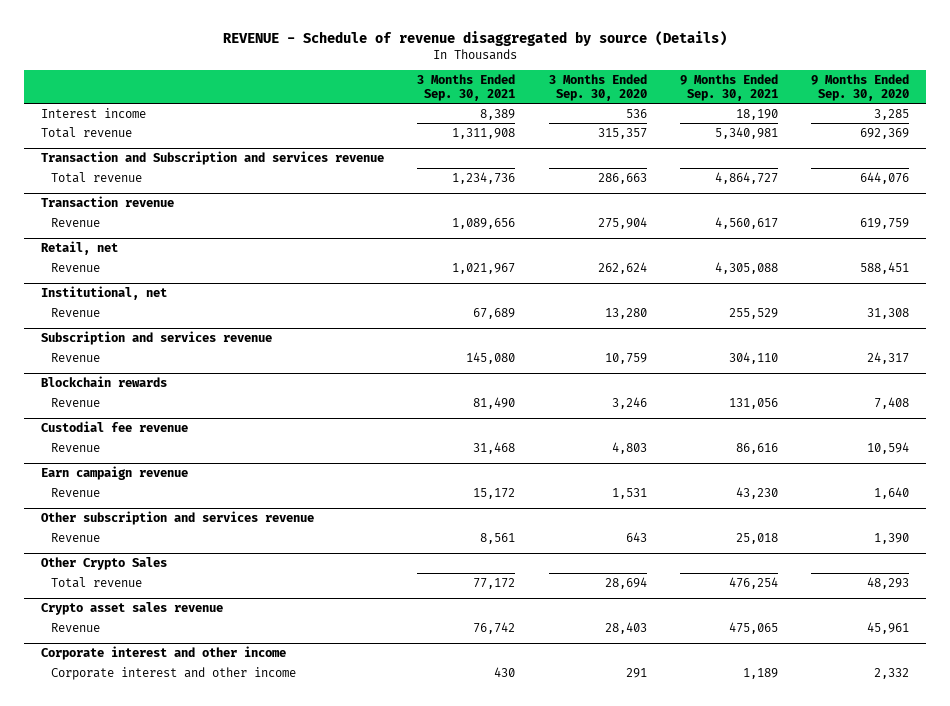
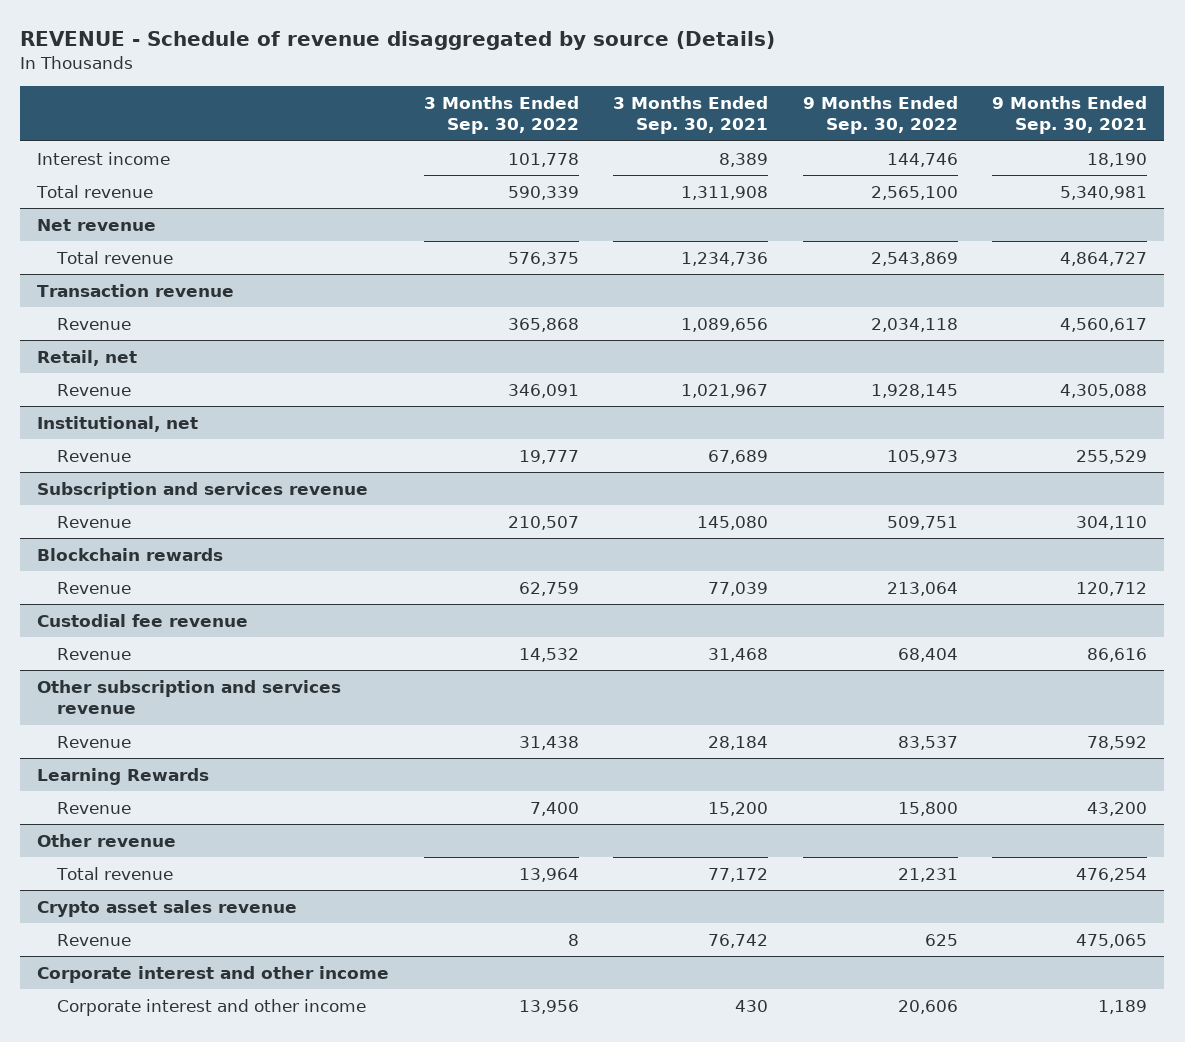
- | 3 Months Ended Sep. 30, 2021 | 3 Months Ended Sep. 30, 2020 | 9 Months Ended Sep. 30, 2021 | 9 Months Ended Sep. 30, 2020
+ | 3 Months Ended Sep. 30, 2022 | 3 Months Ended Sep. 30, 2021 | 9 Months Ended Sep. 30, 2022 | 9 Months Ended Sep. 30, 2021
- Transaction and Subscription and services revenue
+ Net revenue
@ Blockchain rewards
- Revenue | 81,490 | 3,246 | 131,056 | 7,408
+ Revenue | 62,759 | 77,039 | 213,064 | 120,712
- Earn campaign revenue
- Revenue | 15,172 | 1,531 | 43,230 | 1,640
@ Other subscription and services revenue
- Revenue | 8,561 | 643 | 25,018 | 1,390
- Other Crypto Sales
@ Other subscription and services revenue
+ Revenue | 31,438 | 28,184 | 83,537 | 78,592
+ Learning Rewards
+ Revenue | 7,400 | 15,200 | 15,800 | 43,200
+ Other revenue

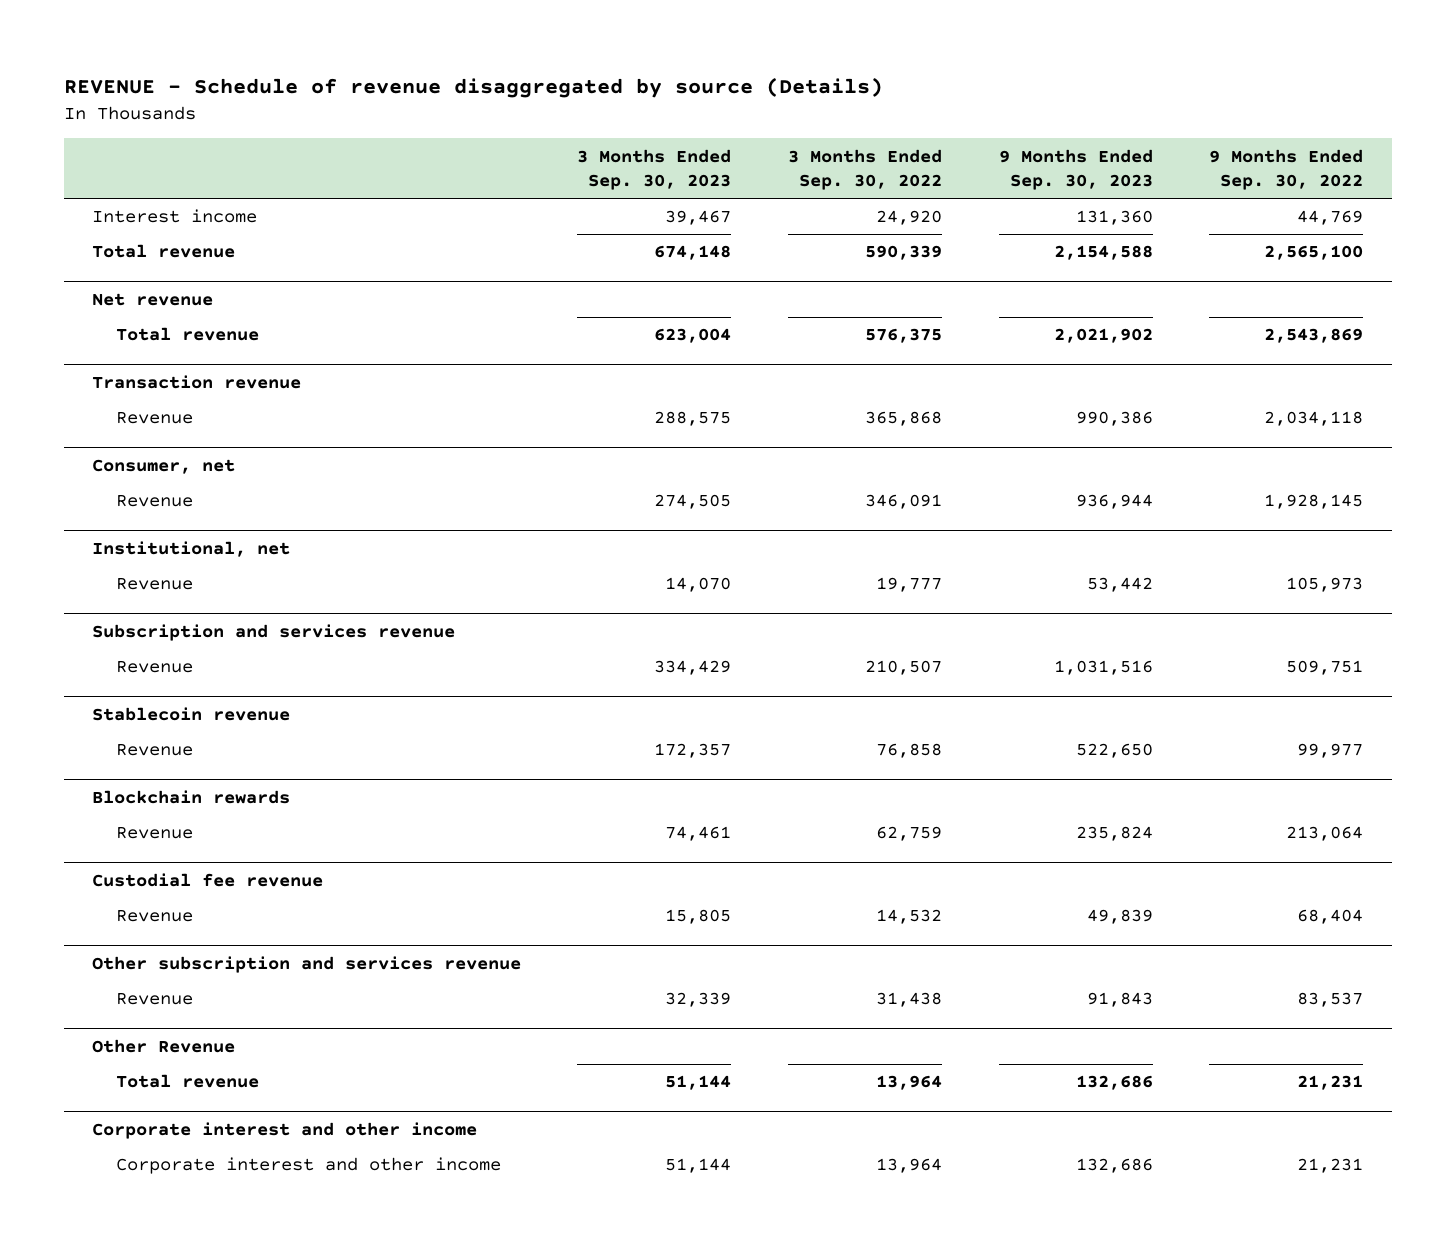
- | 3 Months Ended Sep. 30, 2022 | 3 Months Ended Sep. 30, 2021 | 9 Months Ended Sep. 30, 2022 | 9 Months Ended Sep. 30, 2021
+ | 3 Months Ended Sep. 30, 2023 | 3 Months Ended Sep. 30, 2022 | 9 Months Ended Sep. 30, 2023 | 9 Months Ended Sep. 30, 2022
- Interest income | 101,778 | 8,389 | 144,746 | 18,190
+ Interest income | 39,467 | 24,920 | 131,360 | 44,769
- Retail, net
+ Consumer, net
+ Stablecoin revenue
+ Revenue | 172,357 | 76,858 | 522,650 | 99,977
- Learning Rewards
- Revenue | 7,400 | 15,200 | 15,800 | 43,200
- Other revenue
+ Other Revenue
- Crypto asset sales revenue
- Revenue | 8 | 76,742 | 625 | 475,065
@ Corporate interest and other income
- Corporate interest and other income | 13,956 | 430 | 20,606 | 1,189
+ Corporate interest and other income | 51,144 | 13,964 | 132,686 | 21,231

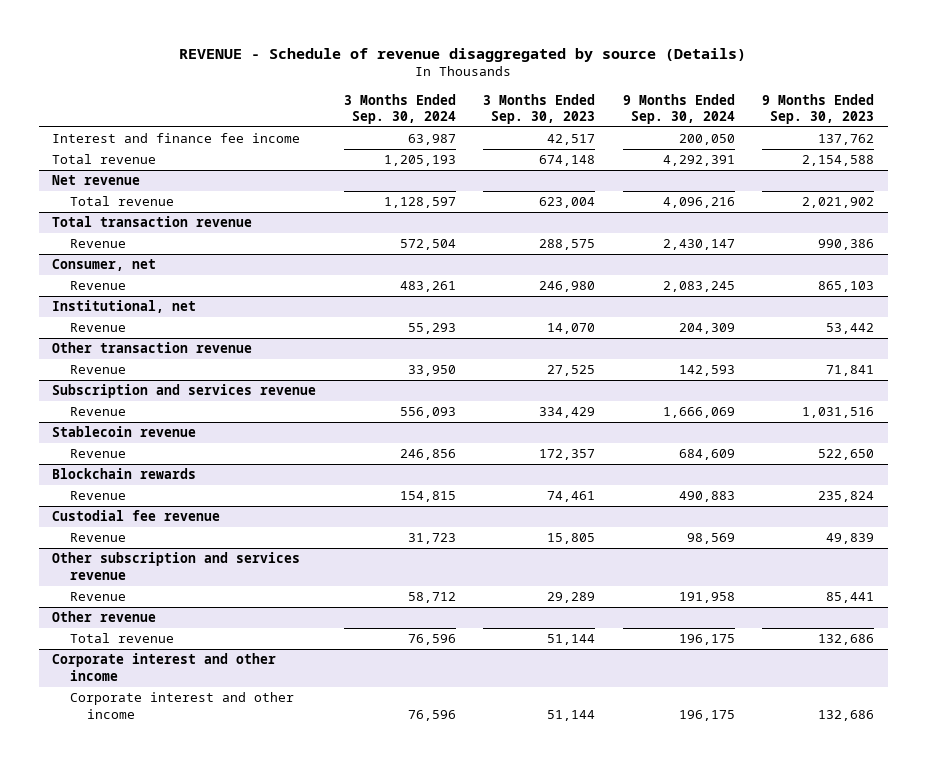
- | 3 Months Ended Sep. 30, 2023 | 3 Months Ended Sep. 30, 2022 | 9 Months Ended Sep. 30, 2023 | 9 Months Ended Sep. 30, 2022
+ | 3 Months Ended Sep. 30, 2024 | 3 Months Ended Sep. 30, 2023 | 9 Months Ended Sep. 30, 2024 | 9 Months Ended Sep. 30, 2023
- Interest income | 39,467 | 24,920 | 131,360 | 44,769
+ Interest and finance fee income | 63,987 | 42,517 | 200,050 | 137,762
- Transaction revenue
+ Total transaction revenue
@ Consumer, net
- Revenue | 274,505 | 346,091 | 936,944 | 1,928,145
+ Revenue | 483,261 | 246,980 | 2,083,245 | 865,103
+ Other transaction revenue
+ Revenue | 33,950 | 27,525 | 142,593 | 71,841
@ Other subscription and services revenue
- Revenue | 32,339 | 31,438 | 91,843 | 83,537
- Other Revenue
@ Other subscription and services revenue
+ Revenue | 58,712 | 29,289 | 191,958 | 85,441
+ Other revenue

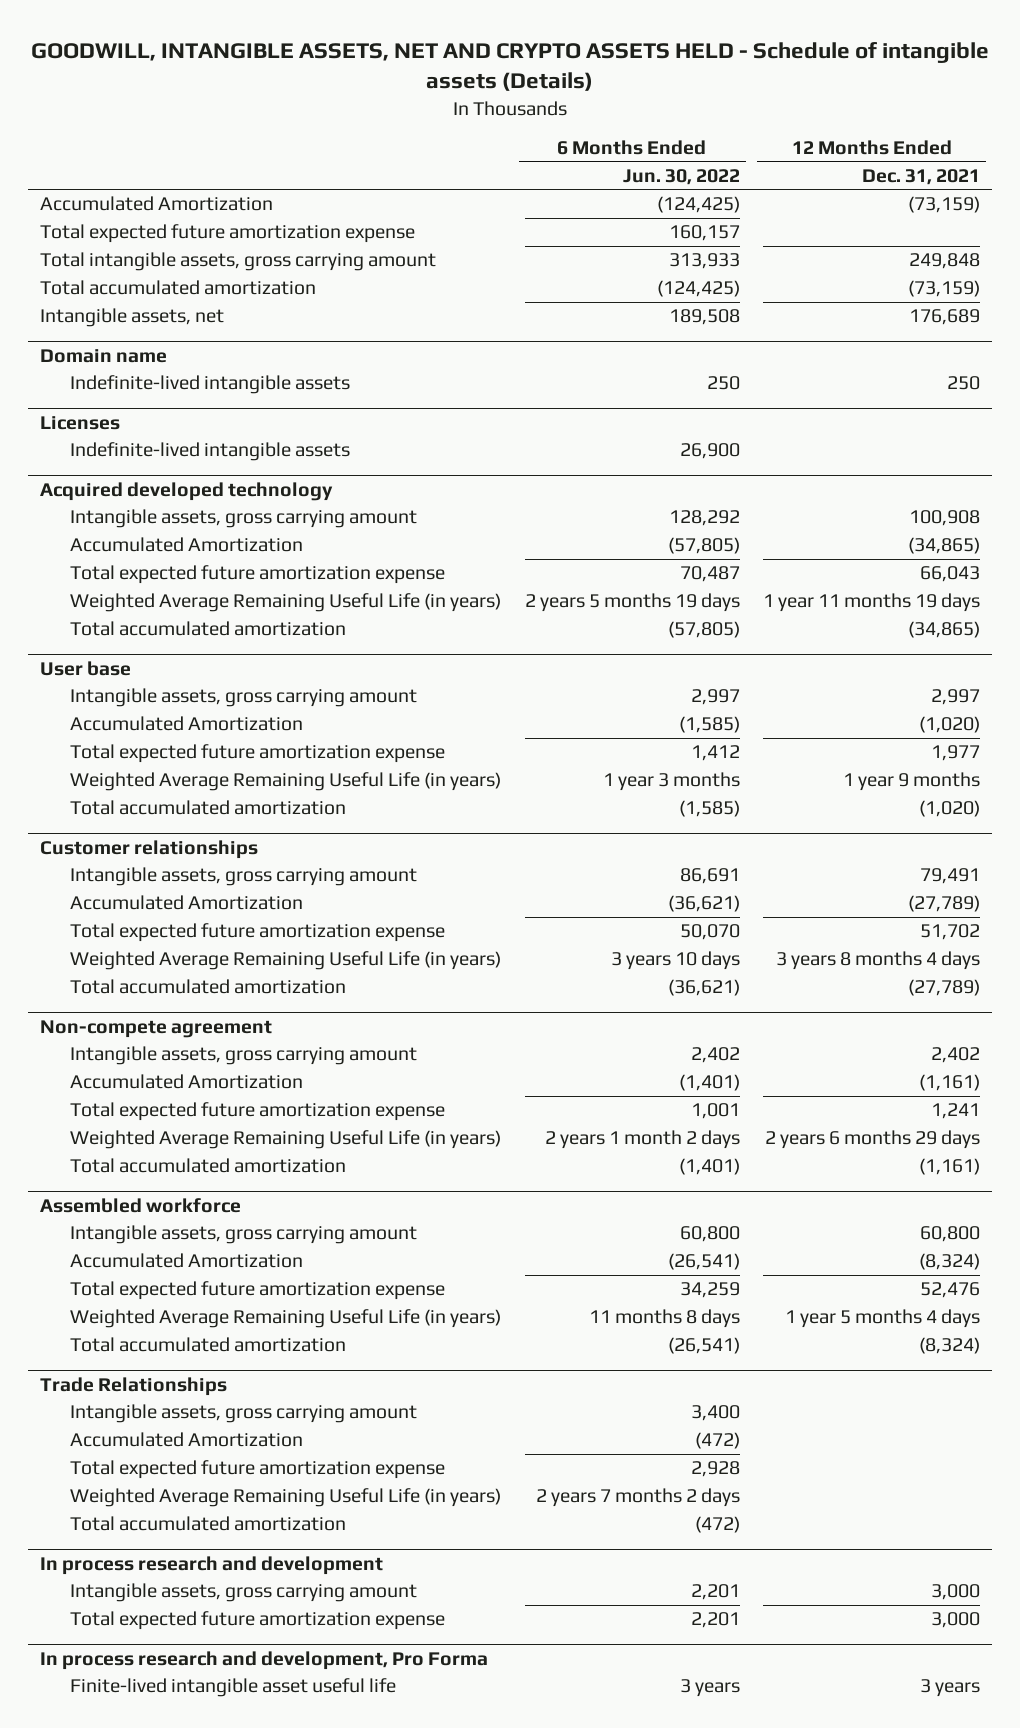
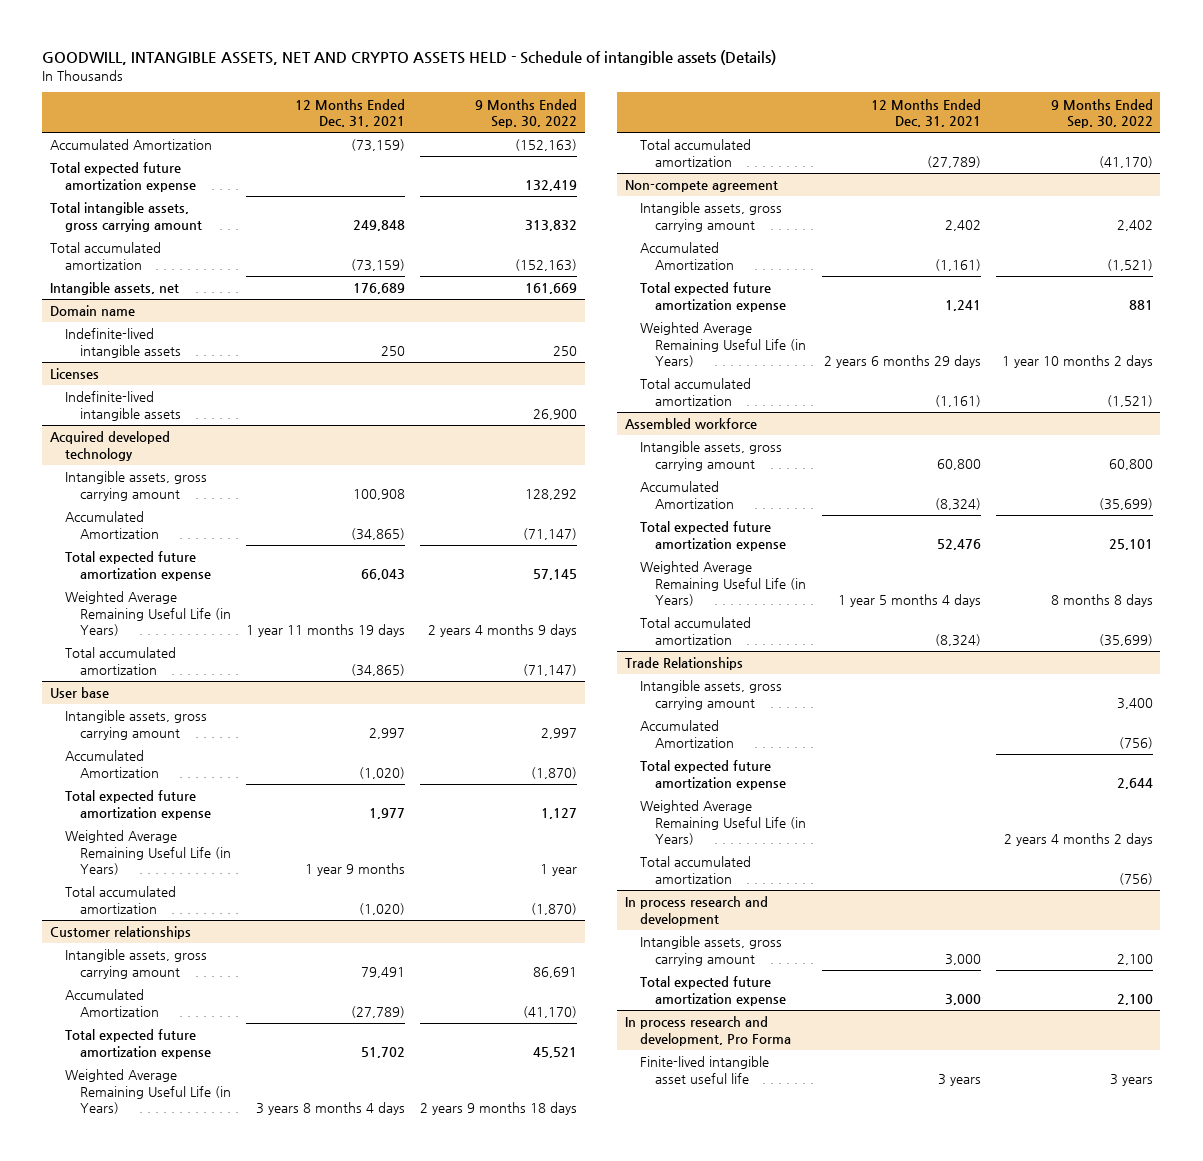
- | 6 Months Ended Jun. 30, 2022 | 12 Months Ended Dec. 31, 2021
+ | 12 Months Ended Dec. 31, 2021 | 9 Months Ended Sep. 30, 2022
@ Acquired developed technology
- Weighted Average Remaining Useful Life (in years) | 2 years 5 months 19 days | 1 year 11 months 19 days
+ Weighted Average Remaining Useful Life (in Years) | 1 year 11 months 19 days | 2 years 4 months 9 days
@ User base
- Weighted Average Remaining Useful Life (in years) | 1 year 3 months | 1 year 9 months
+ Weighted Average Remaining Useful Life (in Years) | 1 year 9 months | 1 year
@ Customer relationships
- Weighted Average Remaining Useful Life (in years) | 3 years 10 days | 3 years 8 months 4 days
+ Weighted Average Remaining Useful Life (in Years) | 3 years 8 months 4 days | 2 years 9 months 18 days
@ Non-compete agreement
- Weighted Average Remaining Useful Life (in years) | 2 years 1 month 2 days | 2 years 6 months 29 days
+ Weighted Average Remaining Useful Life (in Years) | 2 years 6 months 29 days | 1 year 10 months 2 days
@ Assembled workforce
- Weighted Average Remaining Useful Life (in years) | 11 months 8 days | 1 year 5 months 4 days
+ Weighted Average Remaining Useful Life (in Years) | 1 year 5 months 4 days | 8 months 8 days
@ Trade Relationships
- Weighted Average Remaining Useful Life (in years) | 2 years 7 months 2 days |
+ Weighted Average Remaining Useful Life (in Years) | | 2 years 4 months 2 days

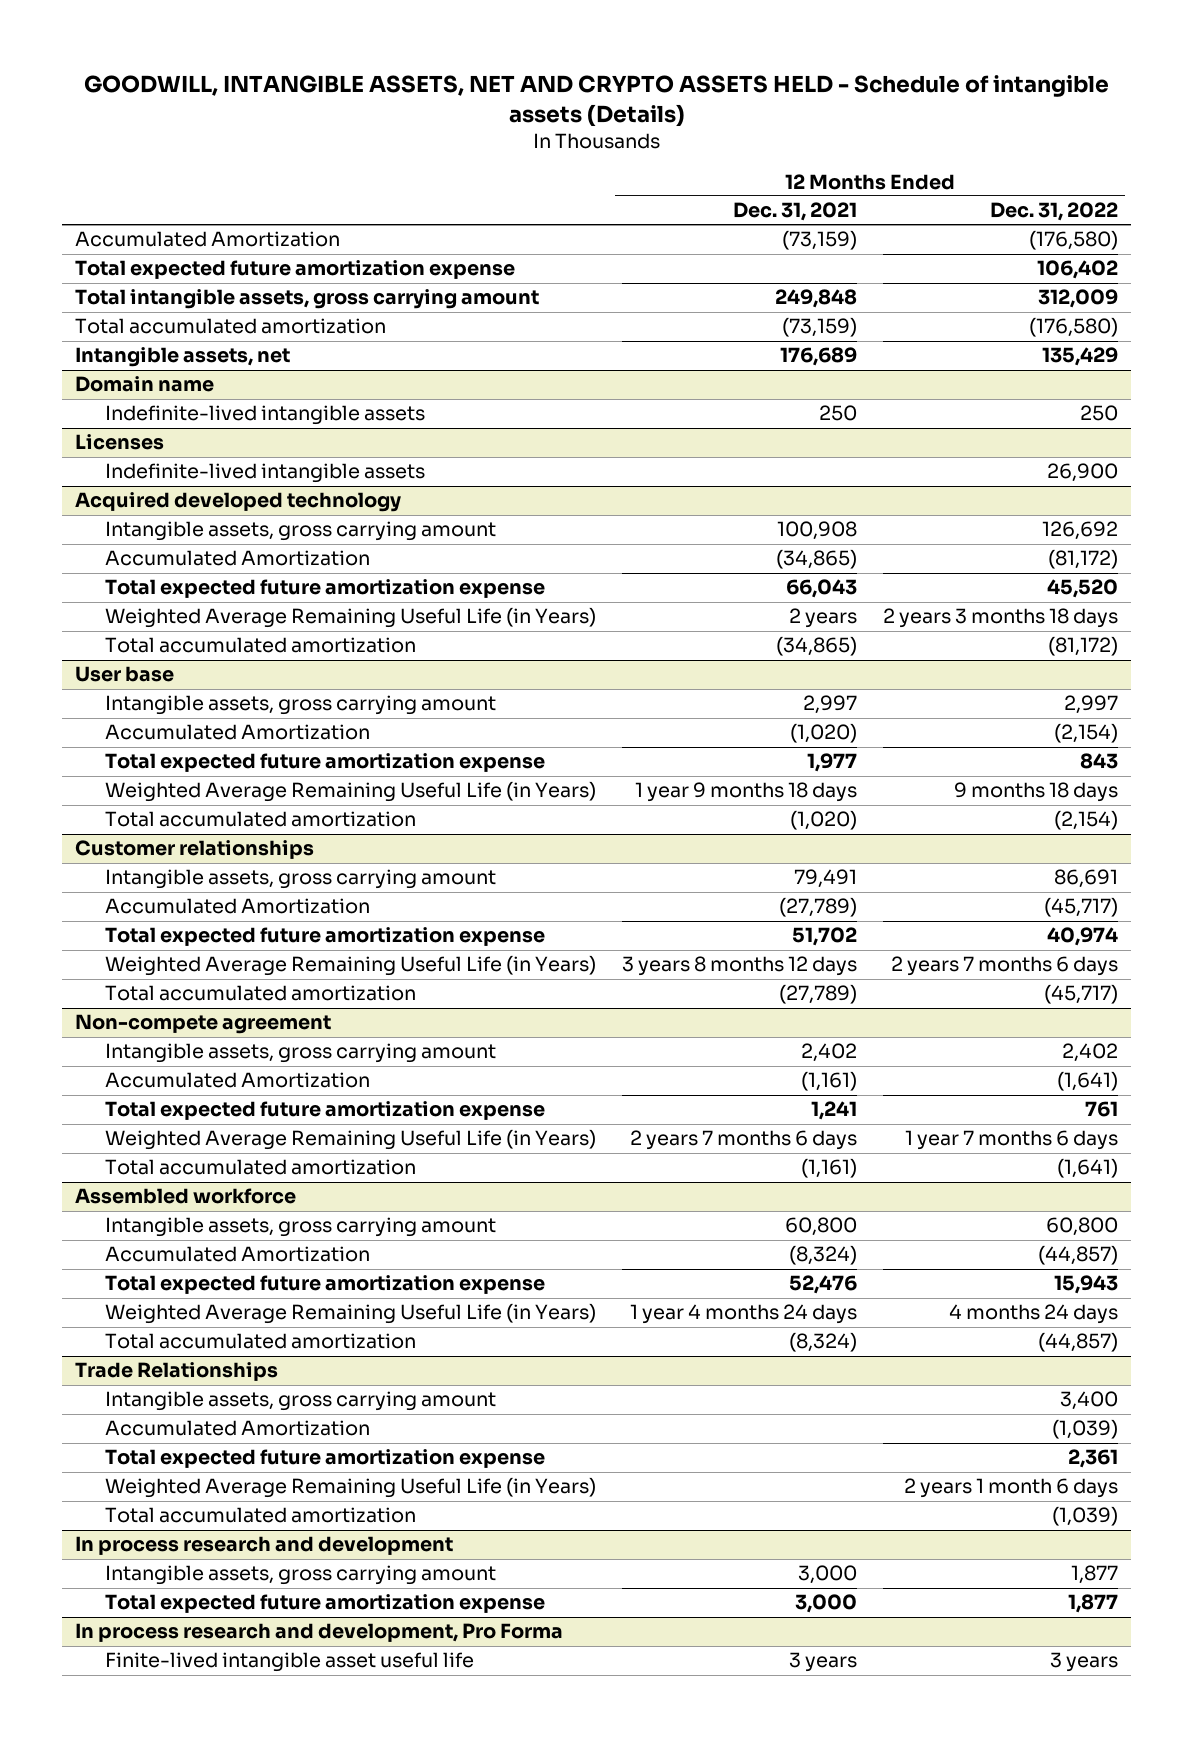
- | 12 Months Ended Dec. 31, 2021 | 9 Months Ended Sep. 30, 2022
+ | 12 Months Ended Dec. 31, 2021 | 12 Months Ended Dec. 31, 2022
@ Acquired developed technology
- Weighted Average Remaining Useful Life (in Years) | 1 year 11 months 19 days | 2 years 4 months 9 days
+ Weighted Average Remaining Useful Life (in Years) | 2 years | 2 years 3 months 18 days
@ User base
- Weighted Average Remaining Useful Life (in Years) | 1 year 9 months | 1 year
+ Weighted Average Remaining Useful Life (in Years) | 1 year 9 months 18 days | 9 months 18 days
@ Customer relationships
- Weighted Average Remaining Useful Life (in Years) | 3 years 8 months 4 days | 2 years 9 months 18 days
+ Weighted Average Remaining Useful Life (in Years) | 3 years 8 months 12 days | 2 years 7 months 6 days
@ Non-compete agreement
- Weighted Average Remaining Useful Life (in Years) | 2 years 6 months 29 days | 1 year 10 months 2 days
+ Weighted Average Remaining Useful Life (in Years) | 2 years 7 months 6 days | 1 year 7 months 6 days
@ Assembled workforce
- Weighted Average Remaining Useful Life (in Years) | 1 year 5 months 4 days | 8 months 8 days
+ Weighted Average Remaining Useful Life (in Years) | 1 year 4 months 24 days | 4 months 24 days

